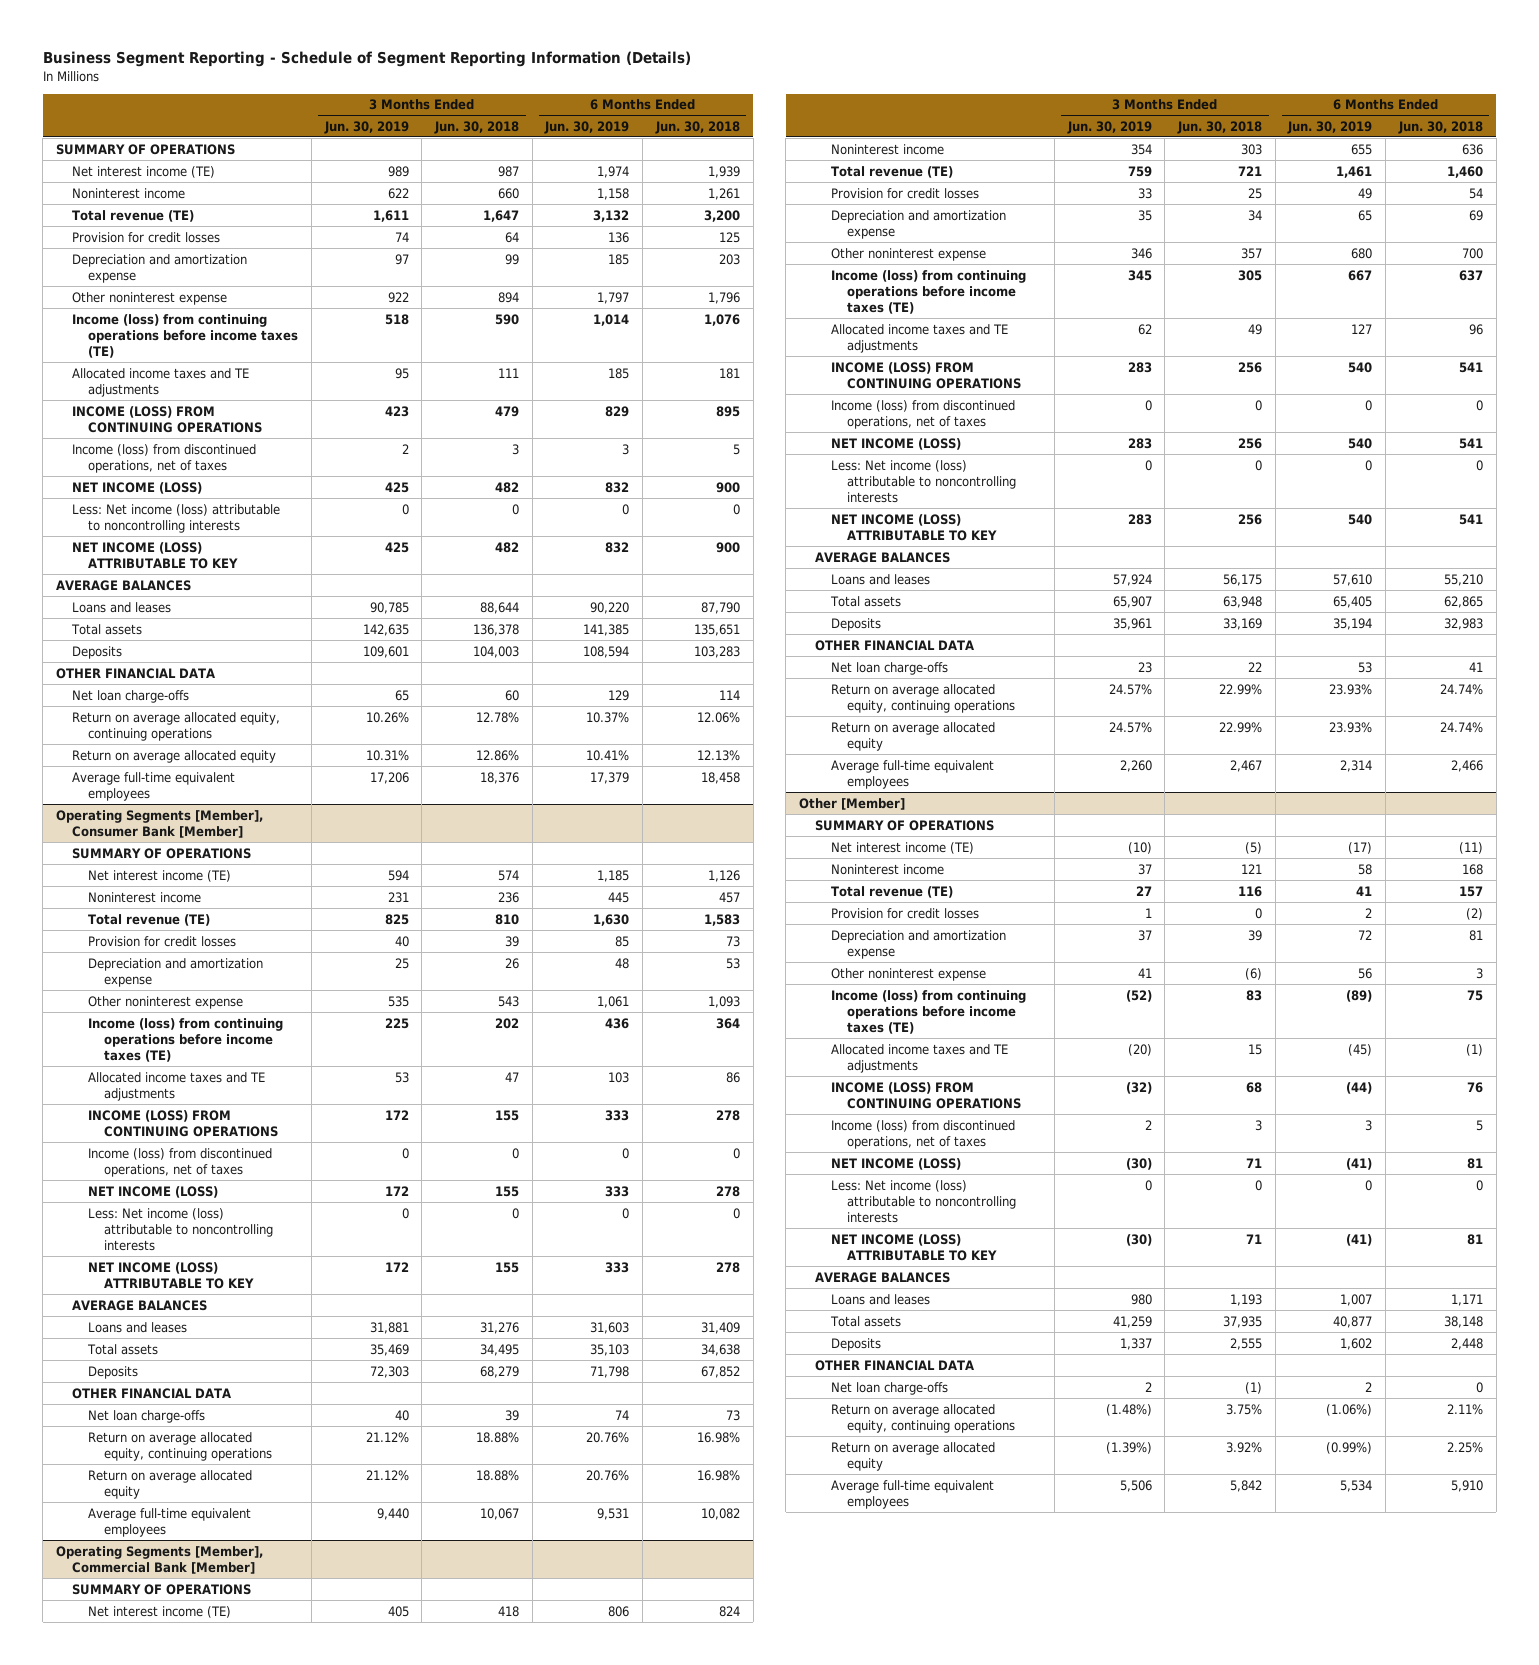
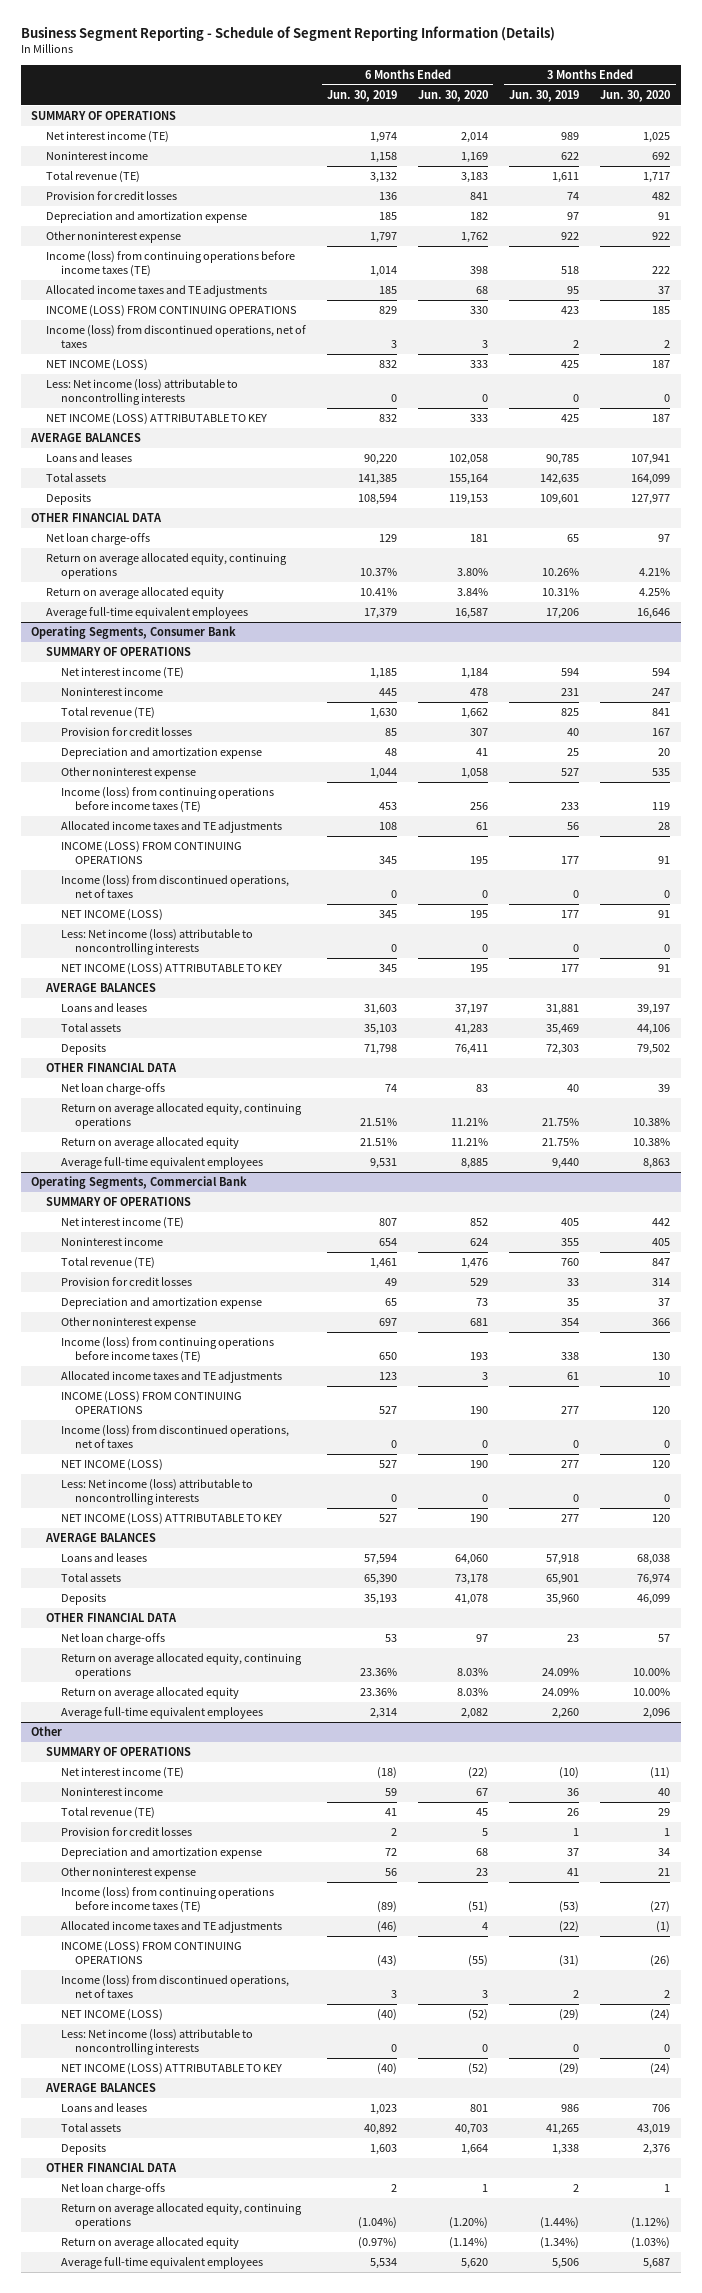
- | 3 Months Ended Jun. 30, 2019 | 3 Months Ended Jun. 30, 2018 | 6 Months Ended Jun. 30, 2019 | 6 Months Ended Jun. 30, 2018
+ | 6 Months Ended Jun. 30, 2019 | 6 Months Ended Jun. 30, 2020 | 3 Months Ended Jun. 30, 2019 | 3 Months Ended Jun. 30, 2020
- Operating Segments [Member], Consumer Bank [Member]
+ Operating Segments, Consumer Bank
- Other noninterest expense | 535 | 543 | 1,061 | 1,093
- Income (loss) from continuing operations before income taxes (TE) | 225 | 202 | 436 | 364
- Allocated income taxes and TE adjustments | 53 | 47 | 103 | 86
- INCOME (LOSS) FROM CONTINUING OPERATIONS | 172 | 155 | 333 | 278
+ Other noninterest expense | 1,044 | 1,058 | 527 | 535
+ Income (loss) from continuing operations before income taxes (TE) | 453 | 256 | 233 | 119
+ Allocated income taxes and TE adjustments | 108 | 61 | 56 | 28
+ INCOME (LOSS) FROM CONTINUING OPERATIONS | 345 | 195 | 177 | 91
- NET INCOME (LOSS) | 172 | 155 | 333 | 278
+ NET INCOME (LOSS) | 345 | 195 | 177 | 91
- NET INCOME (LOSS) ATTRIBUTABLE TO KEY | 172 | 155 | 333 | 278
+ NET INCOME (LOSS) ATTRIBUTABLE TO KEY | 345 | 195 | 177 | 91
- Return on average allocated equity, continuing operations | 21.12% | 18.88% | 20.76% | 16.98%
- Return on average allocated equity | 21.12% | 18.88% | 20.76% | 16.98%
+ Return on average allocated equity, continuing operations | 21.51% | 11.21% | 21.75% | 10.38%
+ Return on average allocated equity | 21.51% | 11.21% | 21.75% | 10.38%
- Operating Segments [Member], Commercial Bank [Member]
+ Operating Segments, Commercial Bank
- Net interest income (TE) | 405 | 418 | 806 | 824
- Noninterest income | 354 | 303 | 655 | 636
- Total revenue (TE) | 759 | 721 | 1,461 | 1,460
+ Net interest income (TE) | 807 | 852 | 405 | 442
+ Noninterest income | 654 | 624 | 355 | 405
+ Total revenue (TE) | 1,461 | 1,476 | 760 | 847
- Other noninterest expense | 346 | 357 | 680 | 700
- Income (loss) from continuing operations before income taxes (TE) | 345 | 305 | 667 | 637
- Allocated income taxes and TE adjustments | 62 | 49 | 127 | 96
- INCOME (LOSS) FROM CONTINUING OPERATIONS | 283 | 256 | 540 | 541
+ Other noninterest expense | 697 | 681 | 354 | 366
+ Income (loss) from continuing operations before income taxes (TE) | 650 | 193 | 338 | 130
+ Allocated income taxes and TE adjustments | 123 | 3 | 61 | 10
+ INCOME (LOSS) FROM CONTINUING OPERATIONS | 527 | 190 | 277 | 120
- NET INCOME (LOSS) | 283 | 256 | 540 | 541
+ NET INCOME (LOSS) | 527 | 190 | 277 | 120
- NET INCOME (LOSS) ATTRIBUTABLE TO KEY | 283 | 256 | 540 | 541
+ NET INCOME (LOSS) ATTRIBUTABLE TO KEY | 527 | 190 | 277 | 120
- Loans and leases | 57,924 | 56,175 | 57,610 | 55,210
- Total assets | 65,907 | 63,948 | 65,405 | 62,865
- Deposits | 35,961 | 33,169 | 35,194 | 32,983
+ Loans and leases | 57,594 | 64,060 | 57,918 | 68,038
+ Total assets | 65,390 | 73,178 | 65,901 | 76,974
+ Deposits | 35,193 | 41,078 | 35,960 | 46,099
- Return on average allocated equity, continuing operations | 24.57% | 22.99% | 23.93% | 24.74%
- Return on average allocated equity | 24.57% | 22.99% | 23.93% | 24.74%
+ Return on average allocated equity, continuing operations | 23.36% | 8.03% | 24.09% | 10.00%
+ Return on average allocated equity | 23.36% | 8.03% | 24.09% | 10.00%
- Other [Member]
+ Other
- Net interest income (TE) | (10) | (5) | (17) | (11)
- Noninterest income | 37 | 121 | 58 | 168
- Total revenue (TE) | 27 | 116 | 41 | 157
+ Net interest income (TE) | (18) | (22) | (10) | (11)
+ Noninterest income | 59 | 67 | 36 | 40
+ Total revenue (TE) | 41 | 45 | 26 | 29
- Income (loss) from continuing operations before income taxes (TE) | (52) | 83 | (89) | 75
- Allocated income taxes and TE adjustments | (20) | 15 | (45) | (1)
- INCOME (LOSS) FROM CONTINUING OPERATIONS | (32) | 68 | (44) | 76
+ Income (loss) from continuing operations before income taxes (TE) | (89) | (51) | (53) | (27)
+ Allocated income taxes and TE adjustments | (46) | 4 | (22) | (1)
+ INCOME (LOSS) FROM CONTINUING OPERATIONS | (43) | (55) | (31) | (26)
- NET INCOME (LOSS) | (30) | 71 | (41) | 81
+ NET INCOME (LOSS) | (40) | (52) | (29) | (24)
- NET INCOME (LOSS) ATTRIBUTABLE TO KEY | (30) | 71 | (41) | 81
+ NET INCOME (LOSS) ATTRIBUTABLE TO KEY | (40) | (52) | (29) | (24)
- Loans and leases | 980 | 1,193 | 1,007 | 1,171
- Total assets | 41,259 | 37,935 | 40,877 | 38,148
- Deposits | 1,337 | 2,555 | 1,602 | 2,448
+ Loans and leases | 1,023 | 801 | 986 | 706
+ Total assets | 40,892 | 40,703 | 41,265 | 43,019
+ Deposits | 1,603 | 1,664 | 1,338 | 2,376
- Return on average allocated equity, continuing operations | (1.48%) | 3.75% | (1.06%) | 2.11%
- Return on average allocated equity | (1.39%) | 3.92% | (0.99%) | 2.25%
+ Return on average allocated equity, continuing operations | (1.04%) | (1.20%) | (1.44%) | (1.12%)
+ Return on average allocated equity | (0.97%) | (1.14%) | (1.34%) | (1.03%)

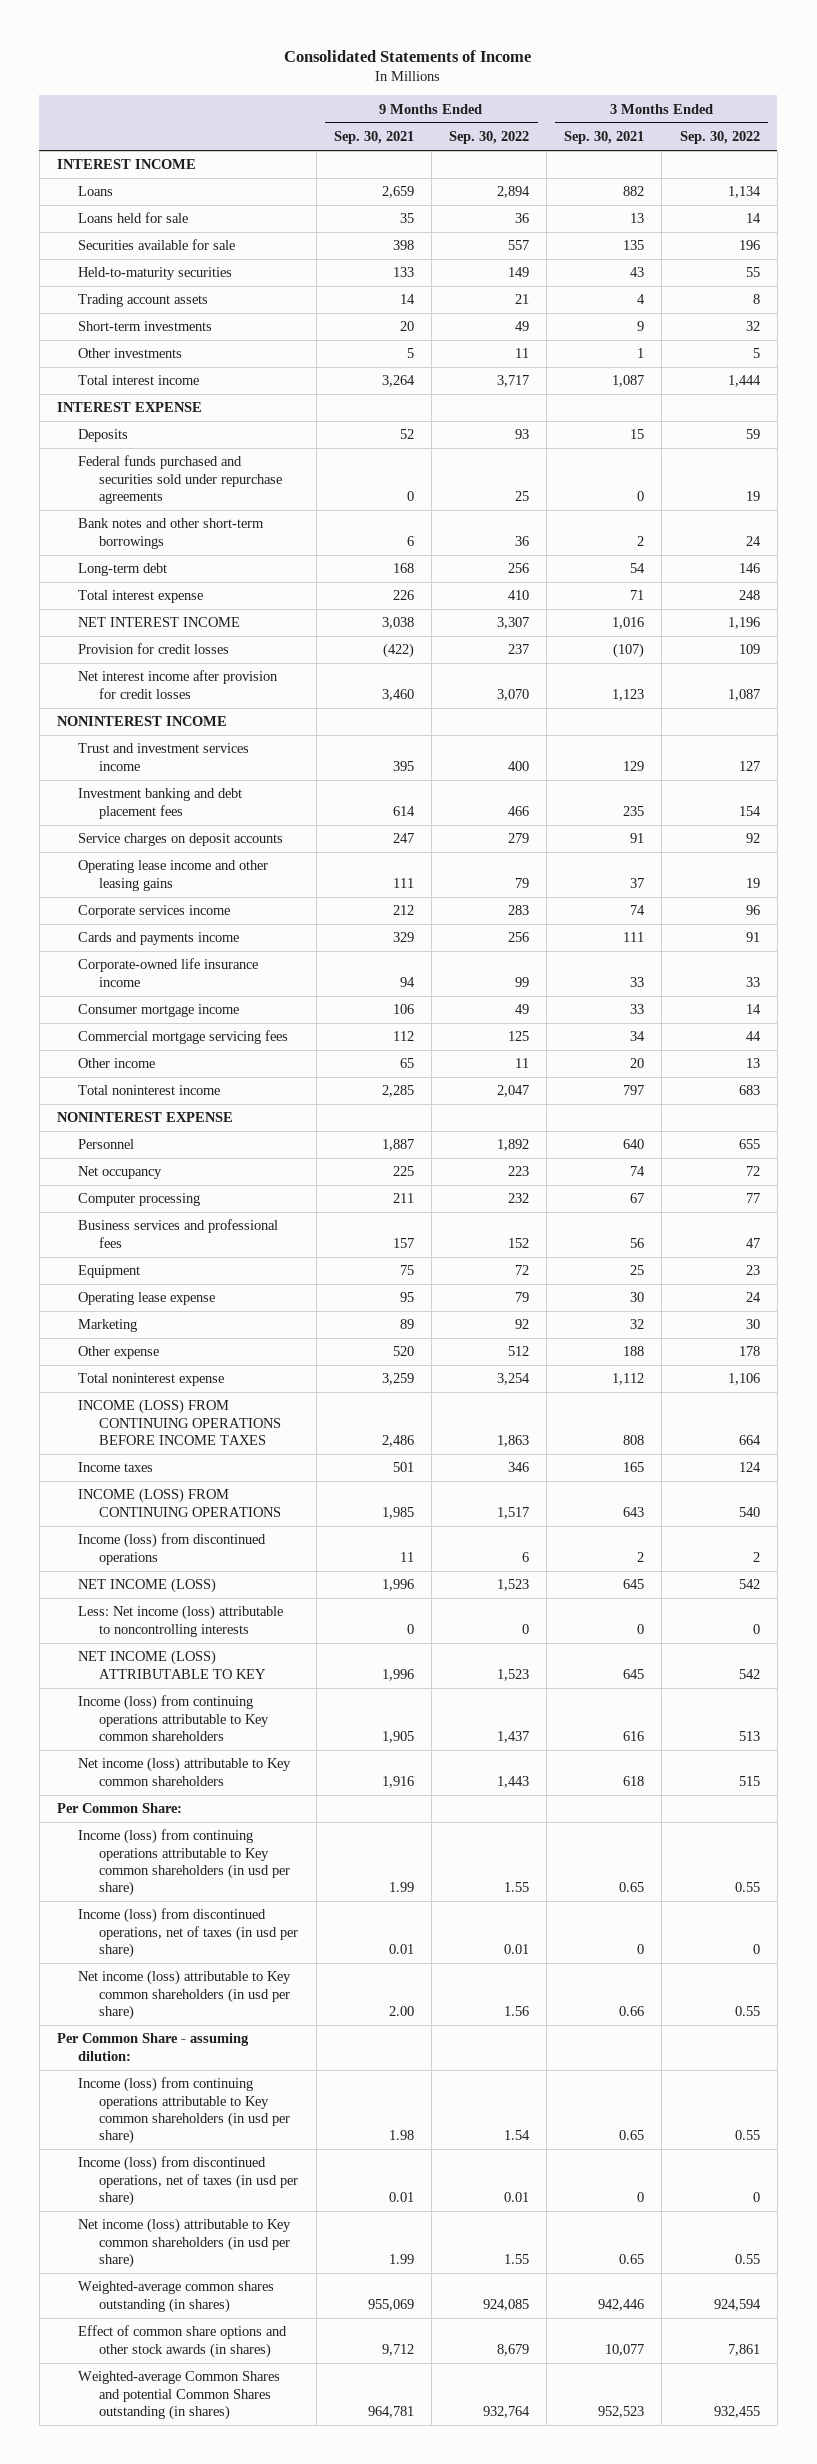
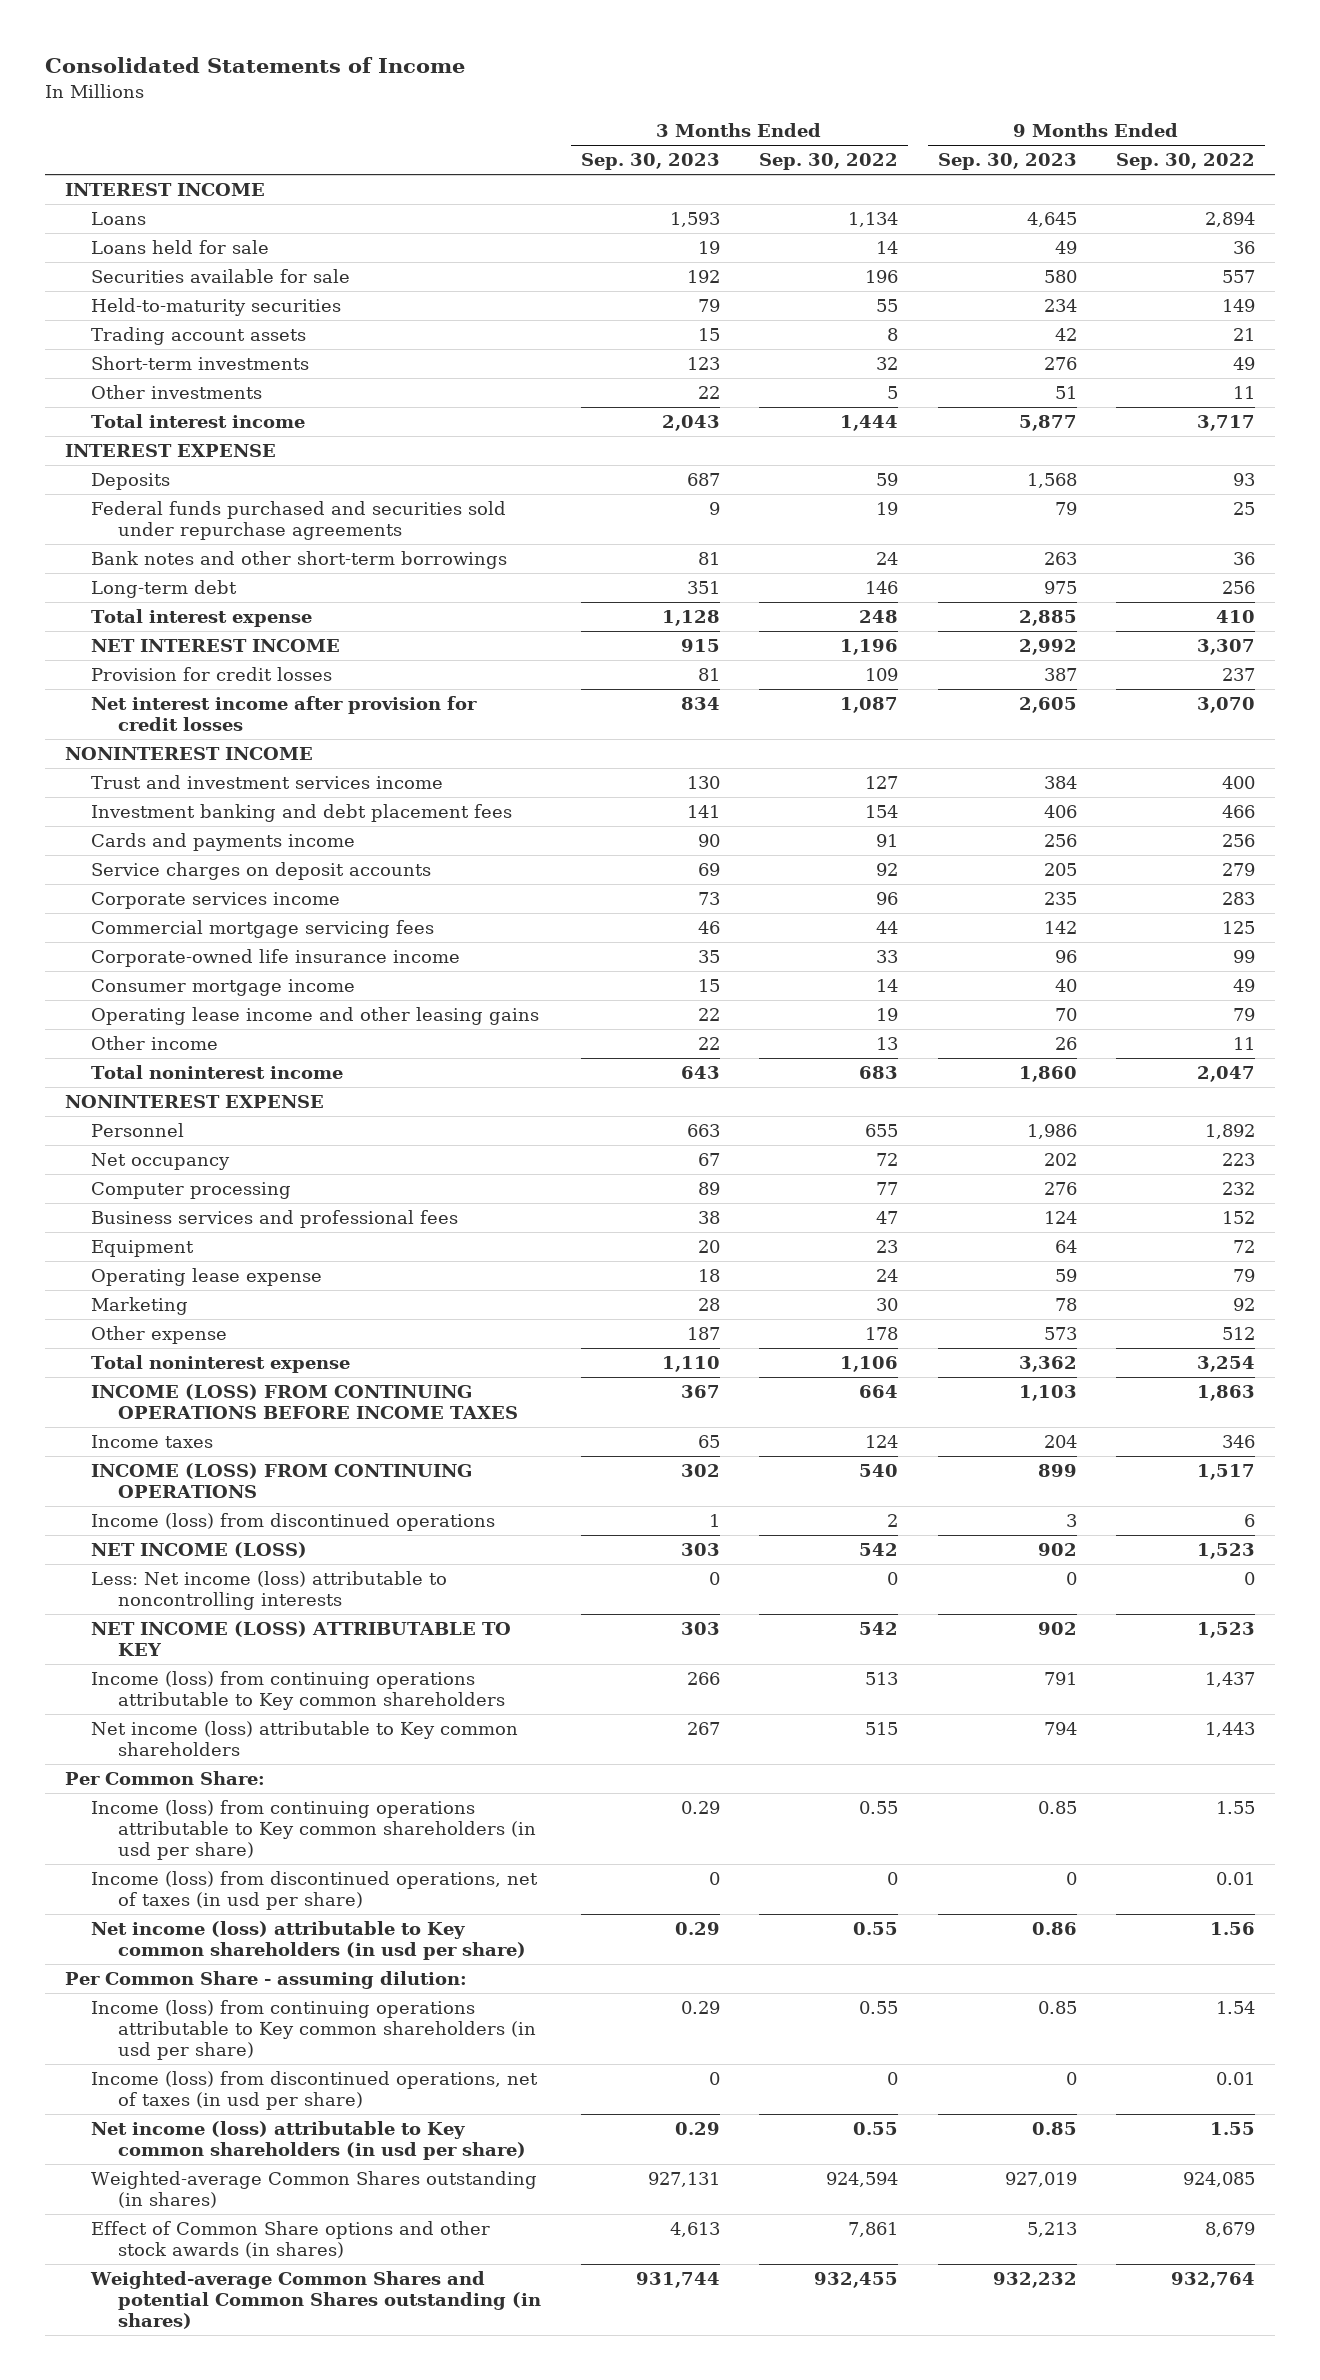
- | 9 Months Ended Sep. 30, 2021 | 9 Months Ended Sep. 30, 2022 | 3 Months Ended Sep. 30, 2021 | 3 Months Ended Sep. 30, 2022
+ | 3 Months Ended Sep. 30, 2023 | 3 Months Ended Sep. 30, 2022 | 9 Months Ended Sep. 30, 2023 | 9 Months Ended Sep. 30, 2022
moved up: Cards and payments income | 90 | 91 | 256 | 256
moved up: Commercial mortgage servicing fees | 46 | 44 | 142 | 125
moved down: Operating lease income and other leasing gains | 22 | 19 | 70 | 79
- Weighted-average common shares outstanding (in shares) | 955,069 | 924,085 | 942,446 | 924,594
- Effect of common share options and other stock awards (in shares) | 9,712 | 8,679 | 10,077 | 7,861
+ Weighted-average Common Shares outstanding (in shares) | 927,131 | 924,594 | 927,019 | 924,085
+ Effect of Common Share options and other stock awards (in shares) | 4,613 | 7,861 | 5,213 | 8,679

